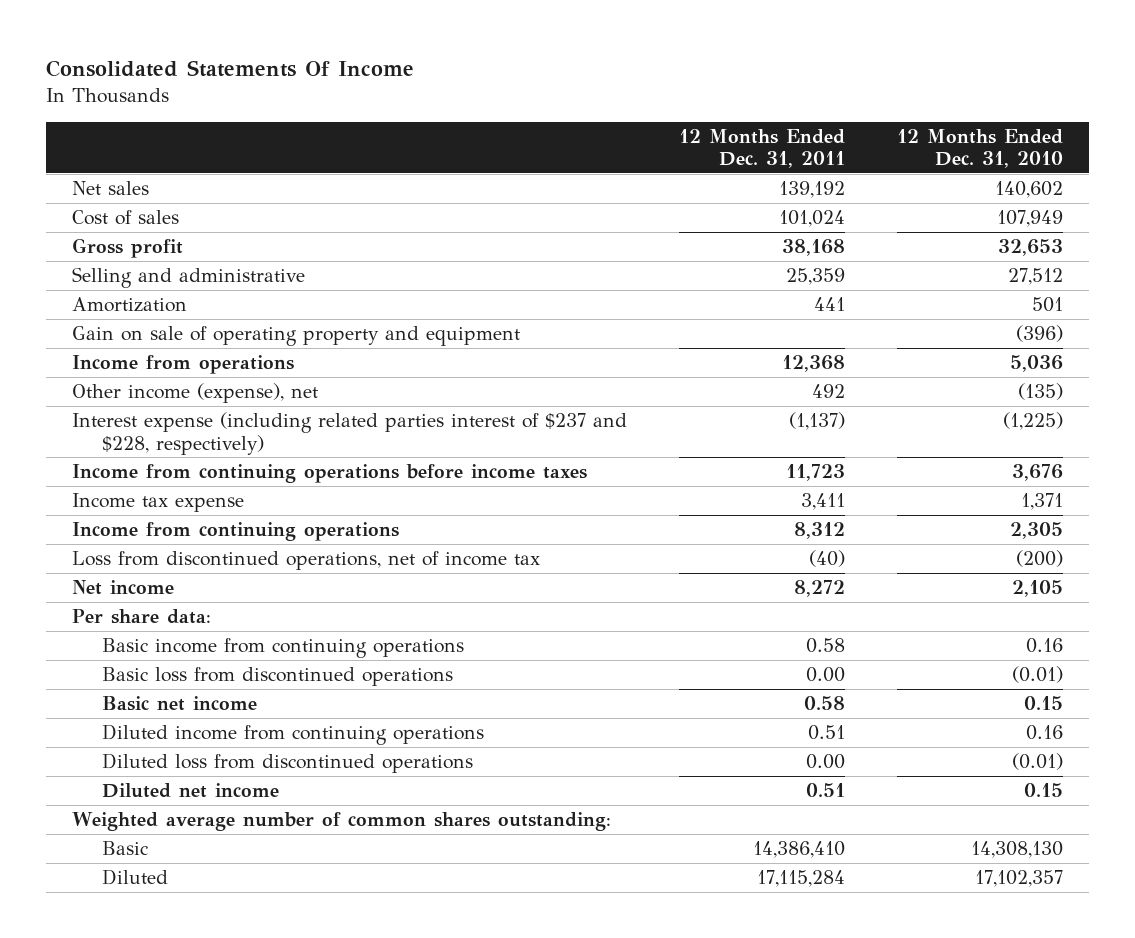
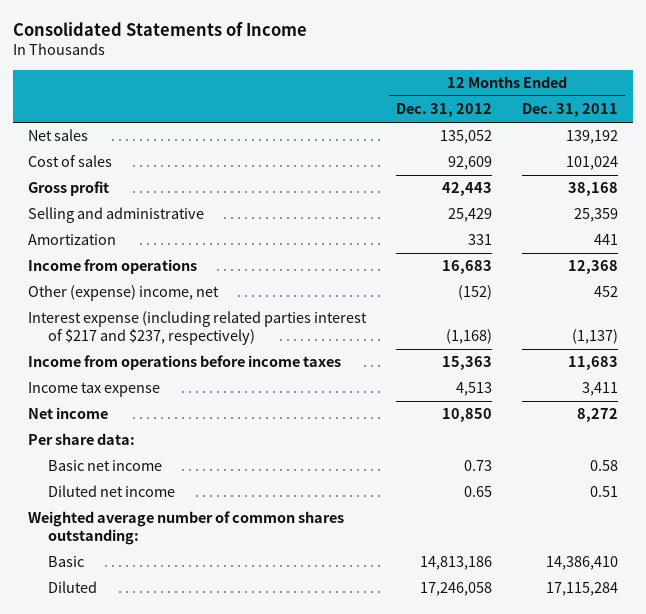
- Consolidated Statements Of Income
+ Consolidated Statements of Income
- | 12 Months Ended Dec. 31, 2011 | 12 Months Ended Dec. 31, 2010
+ | 12 Months Ended Dec. 31, 2012 | 12 Months Ended Dec. 31, 2011
- Gain on sale of operating property and equipment | | (396)
- Other income (expense), net | 492 | (135)
- Interest expense (including related parties interest of $237 and $228, respectively) | (1,137) | (1,225)
- Income from continuing operations before income taxes | 11,723 | 3,676
+ Other (expense) income, net | (152) | 452
+ Interest expense (including related parties interest of $217 and $237, respectively) | (1,168) | (1,137)
+ Income from operations before income taxes | 15,363 | 11,683
- Income from continuing operations | 8,312 | 2,305
- Loss from discontinued operations, net of income tax | (40) | (200)
- Basic income from continuing operations | 0.58 | 0.16
- Basic loss from discontinued operations | 0.00 | (0.01)
- Diluted income from continuing operations | 0.51 | 0.16
- Diluted loss from discontinued operations | 0.00 | (0.01)

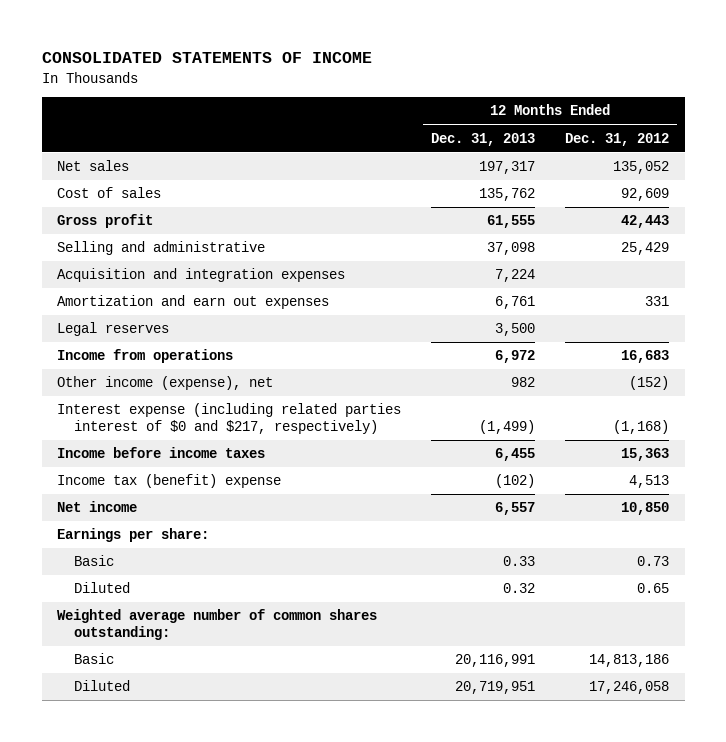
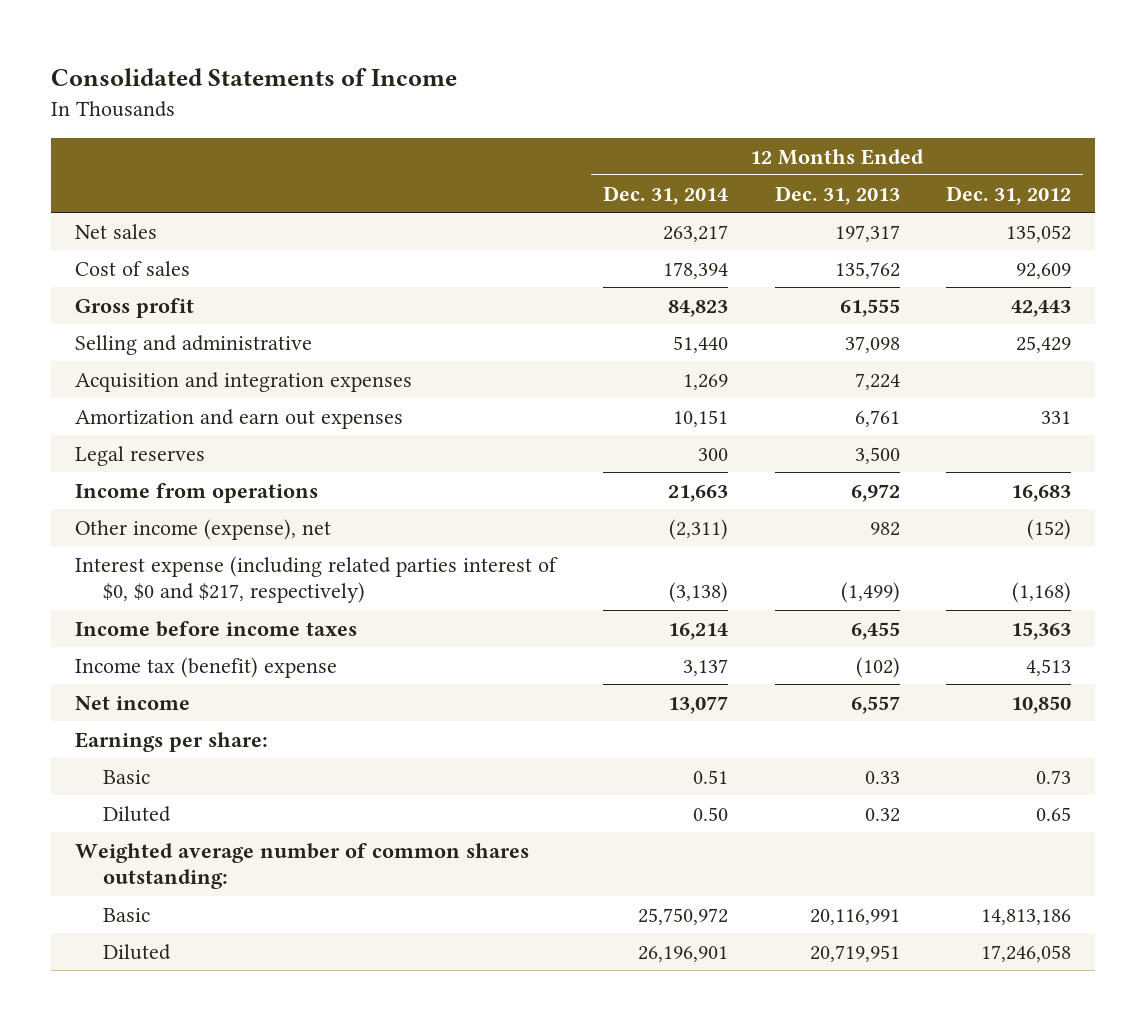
- CONSOLIDATED STATEMENTS OF INCOME
+ Consolidated Statements of Income
- | 12 Months Ended Dec. 31, 2013 | 12 Months Ended Dec. 31, 2012
+ | 12 Months Ended Dec. 31, 2014 | 12 Months Ended Dec. 31, 2013 | 12 Months Ended Dec. 31, 2012
- Interest expense (including related parties interest of $0 and $217, respectively) | (1,499) | (1,168)
+ Interest expense (including related parties interest of $0, $0 and $217, respectively) | (3,138) | (1,499) | (1,168)

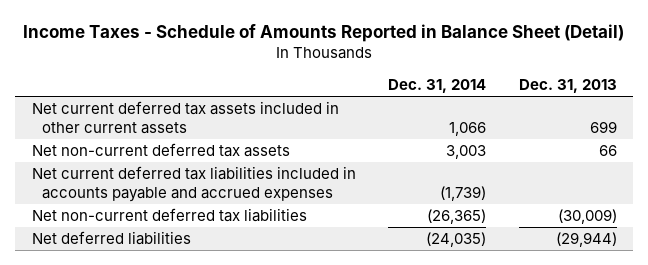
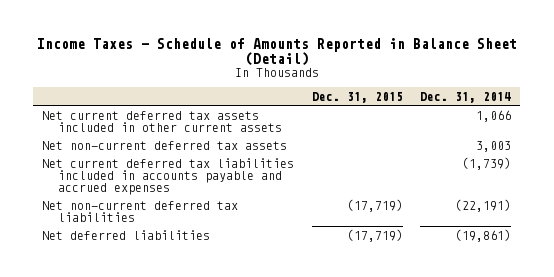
- | Dec. 31, 2014 | Dec. 31, 2013
+ | Dec. 31, 2015 | Dec. 31, 2014
- Net non-current deferred tax liabilities | (26,365) | (30,009)
- Net deferred liabilities | (24,035) | (29,944)
+ Net non-current deferred tax liabilities | (17,719) | (22,191)
+ Net deferred liabilities | (17,719) | (19,861)

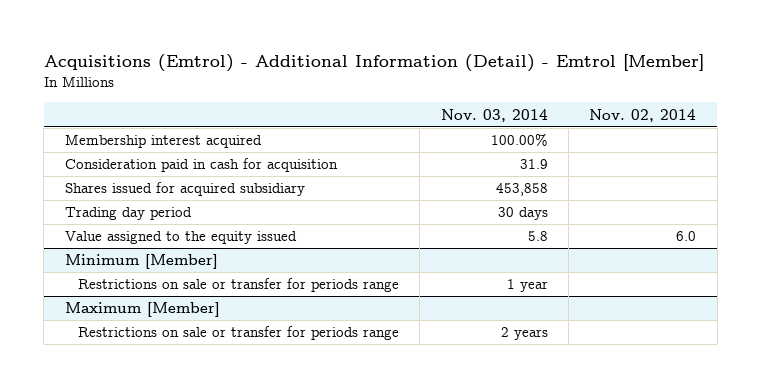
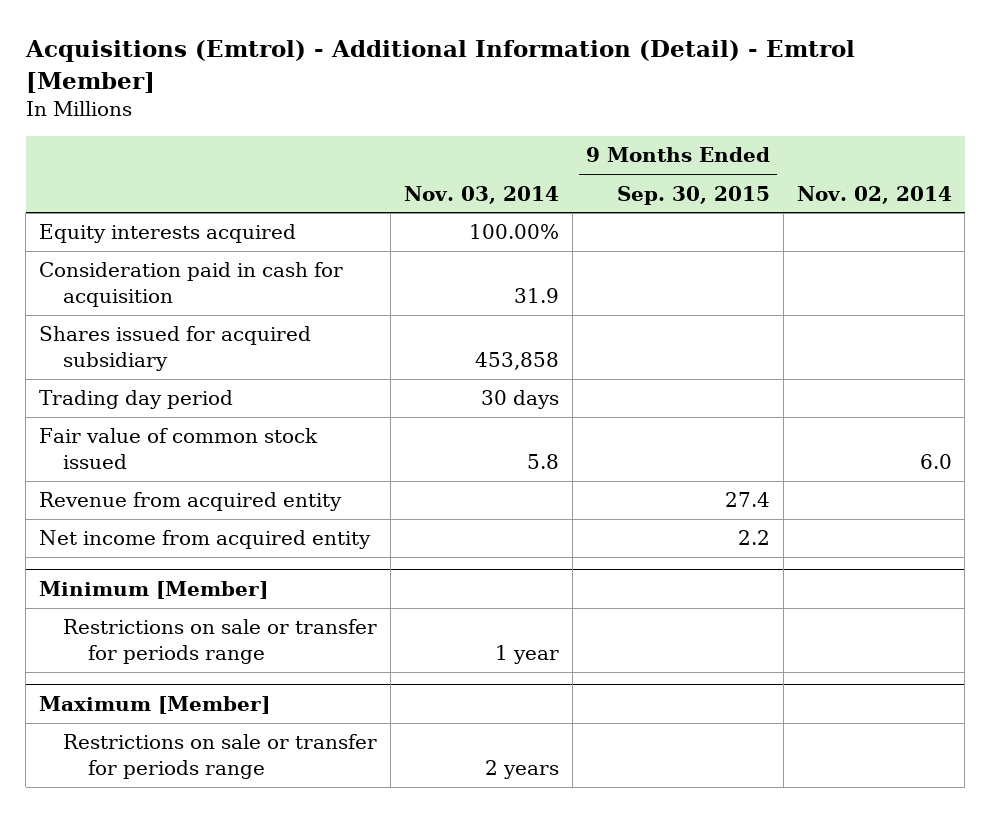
- | Nov. 03, 2014 | Nov. 02, 2014
+ | Nov. 03, 2014 | 9 Months Ended Sep. 30, 2015 | Nov. 02, 2014
- Membership interest acquired | 100.00% |
+ Equity interests acquired | 100.00% | |
- Value assigned to the equity issued | 5.8 | 6.0
+ Fair value of common stock issued | 5.8 | | 6.0
+ Revenue from acquired entity | | 27.4 |
+ Net income from acquired entity | | 2.2 |

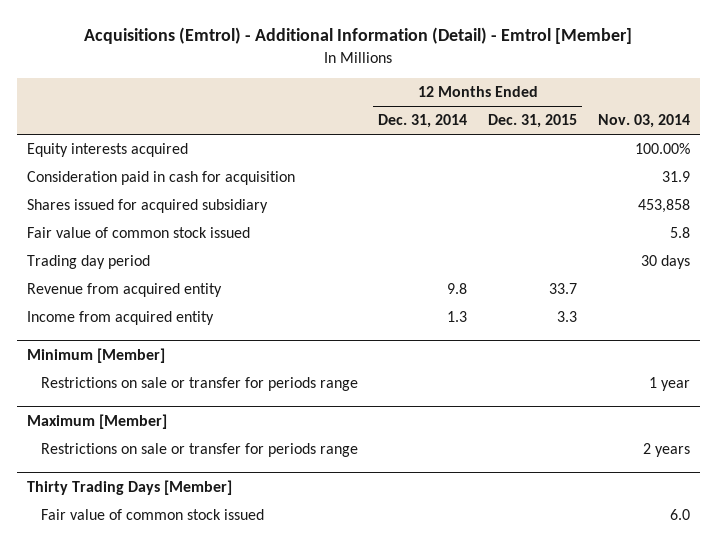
- | Nov. 03, 2014 | 9 Months Ended Sep. 30, 2015 | Nov. 02, 2014
+ | 12 Months Ended Dec. 31, 2014 | 12 Months Ended Dec. 31, 2015 | Nov. 03, 2014
moved down: Trading day period | | | 30 days
- Net income from acquired entity | | 2.2 |
+ Income from acquired entity | 1.3 | 3.3 |
+ Thirty Trading Days [Member]
+ Fair value of common stock issued | | | 6.0

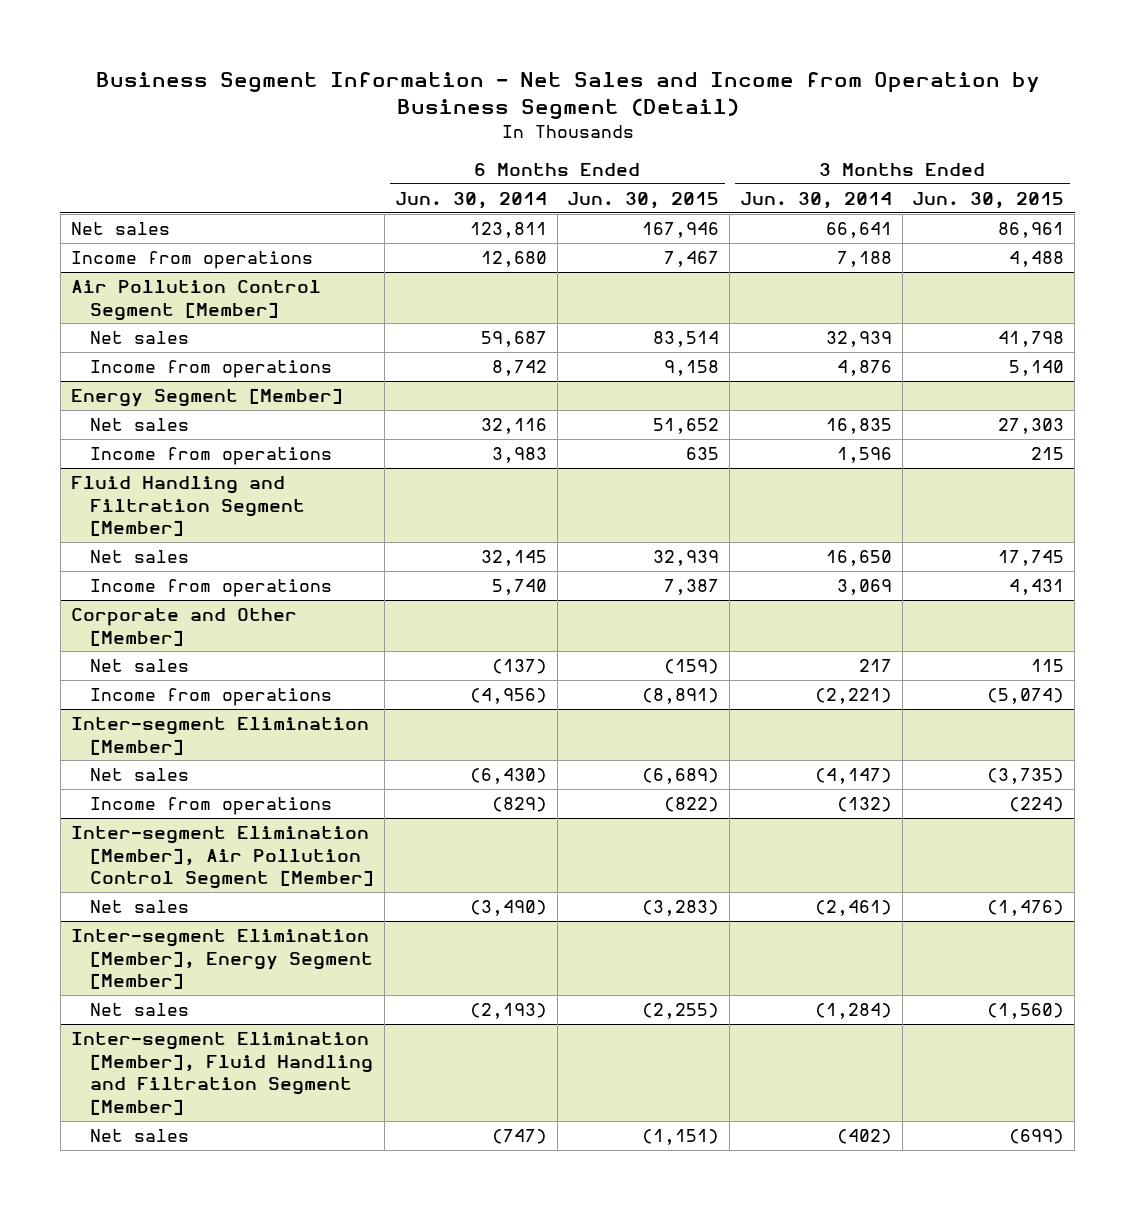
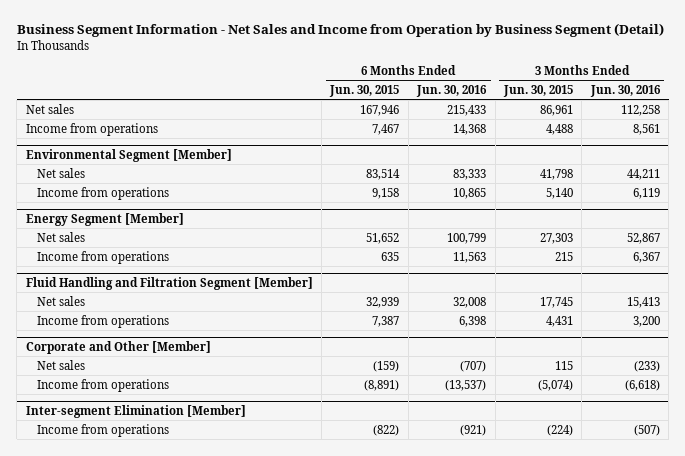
- | 6 Months Ended Jun. 30, 2014 | 6 Months Ended Jun. 30, 2015 | 3 Months Ended Jun. 30, 2014 | 3 Months Ended Jun. 30, 2015
+ | 6 Months Ended Jun. 30, 2015 | 6 Months Ended Jun. 30, 2016 | 3 Months Ended Jun. 30, 2015 | 3 Months Ended Jun. 30, 2016
- Air Pollution Control Segment [Member]
+ Environmental Segment [Member]
@ Inter-segment Elimination [Member]
- Net sales | (6,430) | (6,689) | (4,147) | (3,735)
- Inter-segment Elimination [Member], Air Pollution Control Segment [Member]
- Net sales | (3,490) | (3,283) | (2,461) | (1,476)
- Inter-segment Elimination [Member], Energy Segment [Member]
- Net sales | (2,193) | (2,255) | (1,284) | (1,560)
- Inter-segment Elimination [Member], Fluid Handling and Filtration Segment [Member]
- Net sales | (747) | (1,151) | (402) | (699)

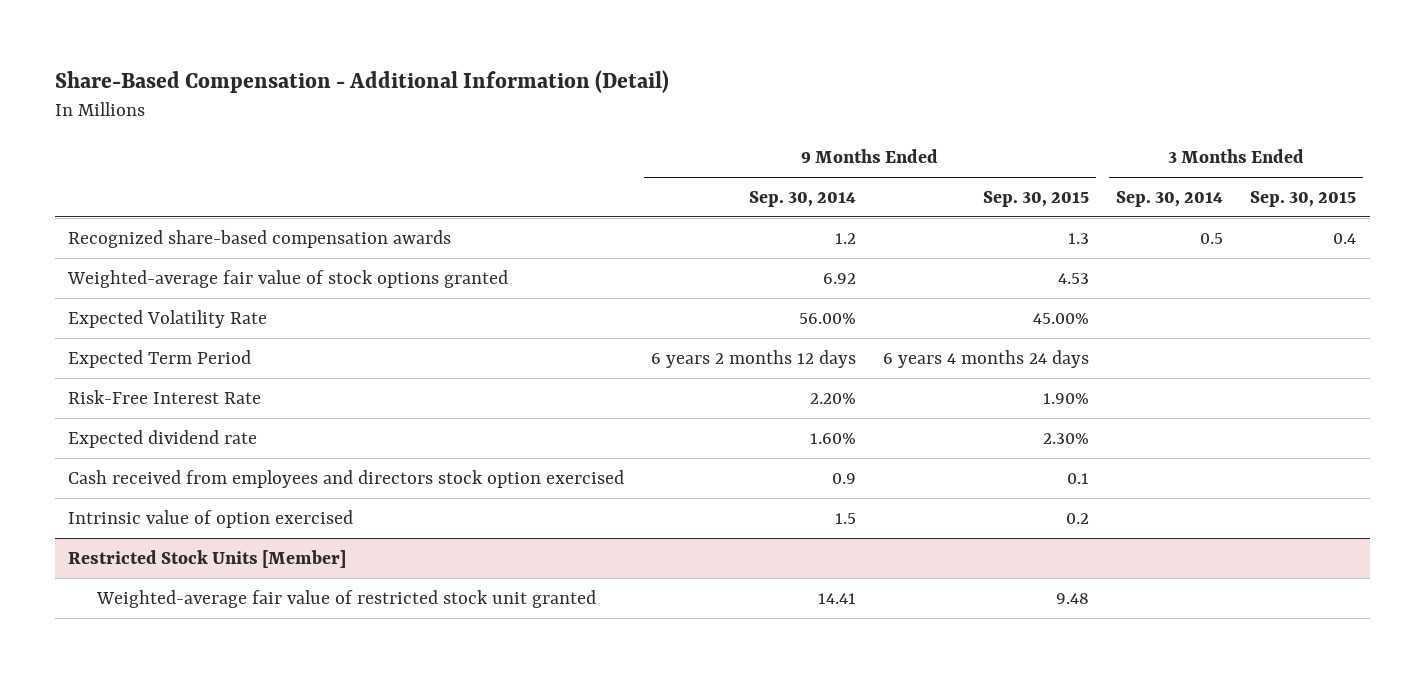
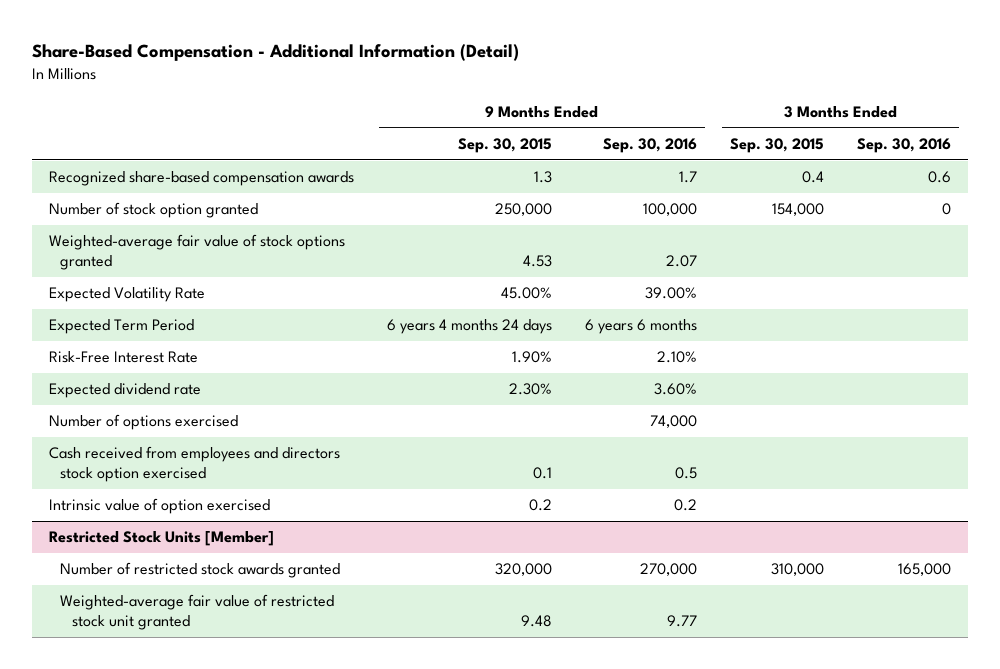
- | 9 Months Ended Sep. 30, 2014 | 9 Months Ended Sep. 30, 2015 | 3 Months Ended Sep. 30, 2014 | 3 Months Ended Sep. 30, 2015
+ | 9 Months Ended Sep. 30, 2015 | 9 Months Ended Sep. 30, 2016 | 3 Months Ended Sep. 30, 2015 | 3 Months Ended Sep. 30, 2016
+ Number of stock option granted | 250,000 | 100,000 | 154,000 | 0
+ Number of options exercised | | 74,000 | |
@ Restricted Stock Units [Member]
+ Number of restricted stock awards granted | 320,000 | 270,000 | 310,000 | 165,000

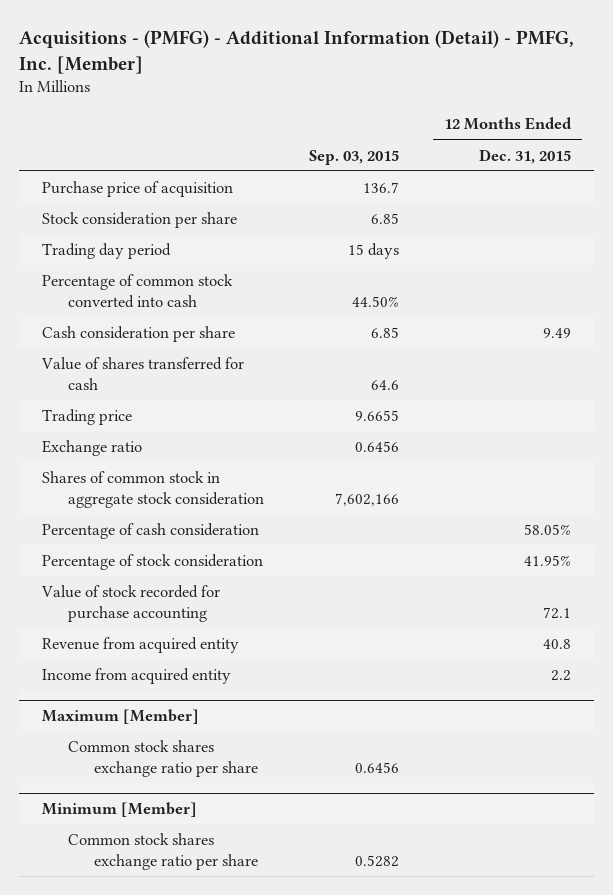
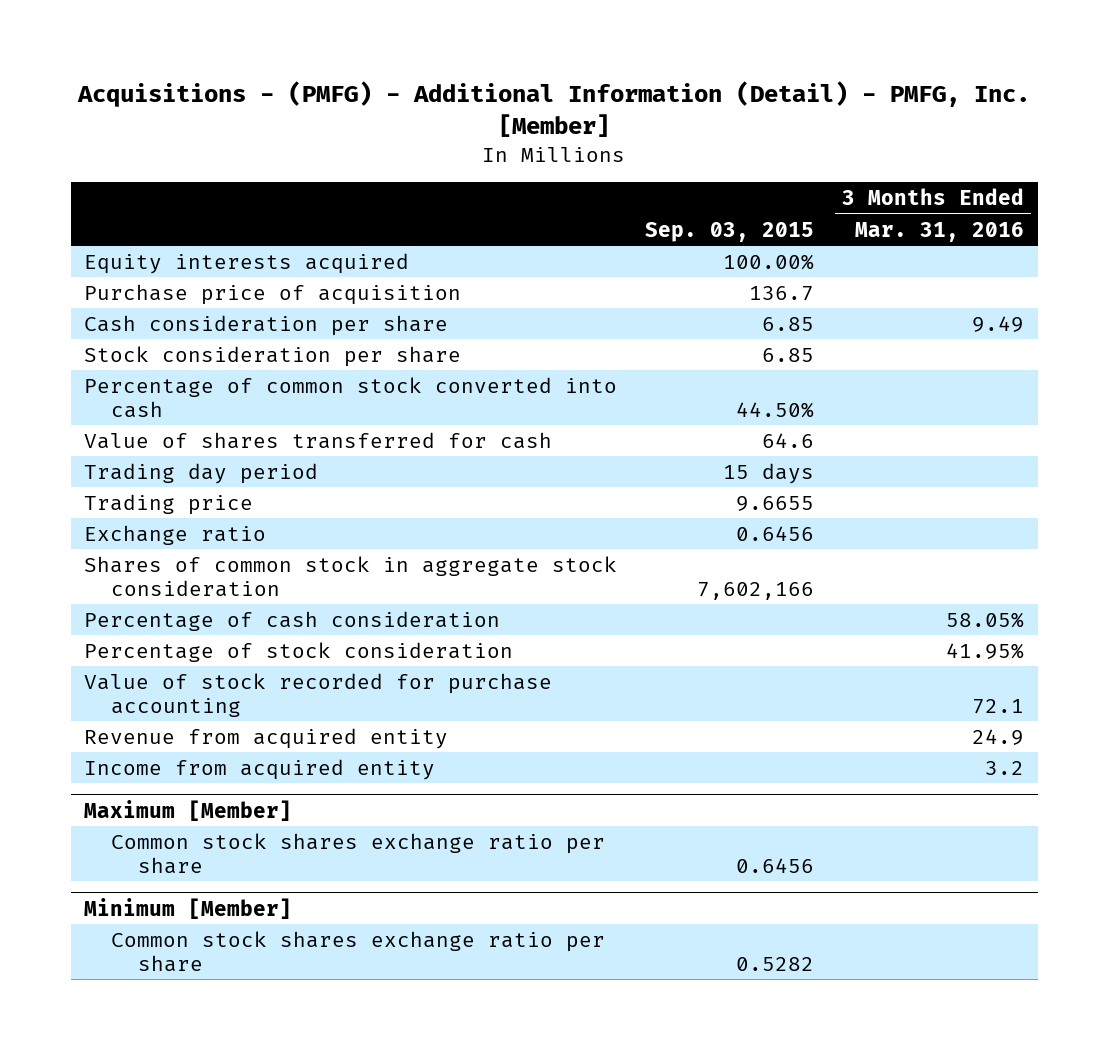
- | Sep. 03, 2015 | 12 Months Ended Dec. 31, 2015
+ | Sep. 03, 2015 | 3 Months Ended Mar. 31, 2016
+ Equity interests acquired | 100.00% |
moved up: Cash consideration per share | 6.85 | 9.49
moved down: Trading day period | 15 days |

